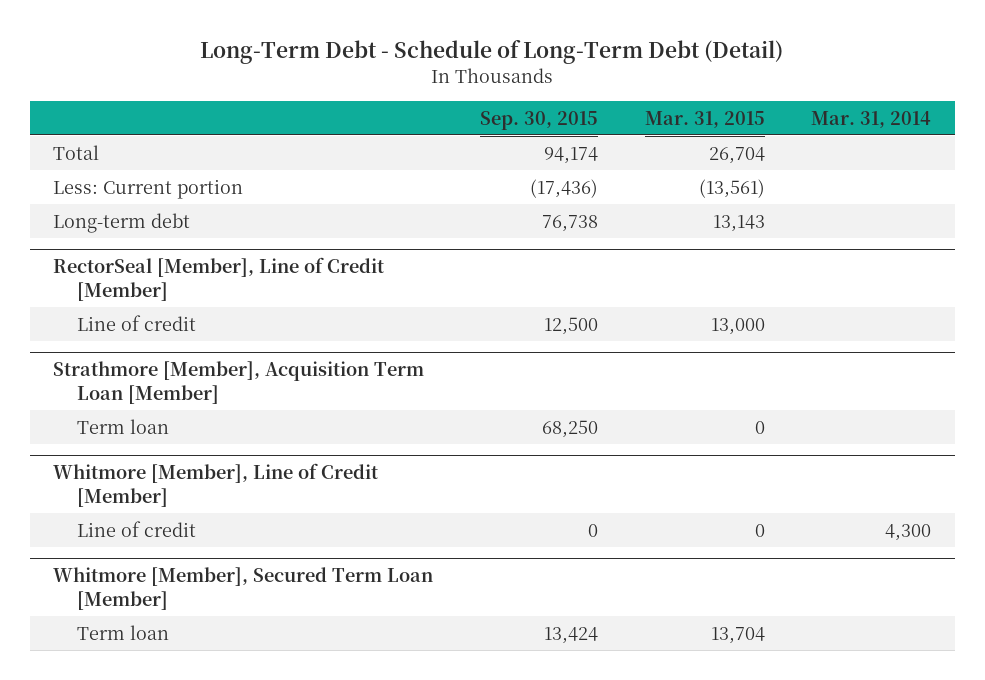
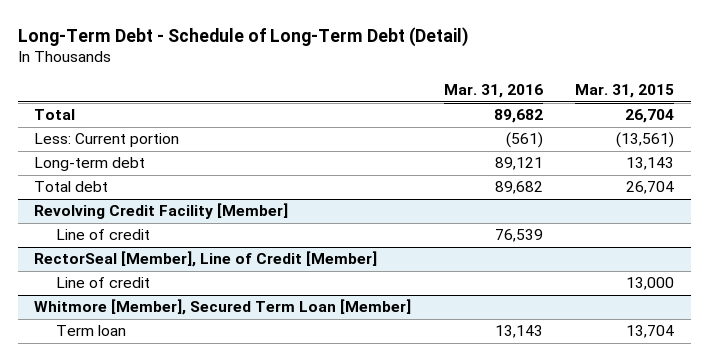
- | Sep. 30, 2015 | Mar. 31, 2015 | Mar. 31, 2014
+ | Mar. 31, 2016 | Mar. 31, 2015
+ Total debt | 89,682 | 26,704
+ Revolving Credit Facility [Member]
+ Line of credit | 76,539 |
- Strathmore [Member], Acquisition Term Loan [Member]
- Term loan | 68,250 | 0 |
- Whitmore [Member], Line of Credit [Member]
- Line of credit | 0 | 0 | 4,300

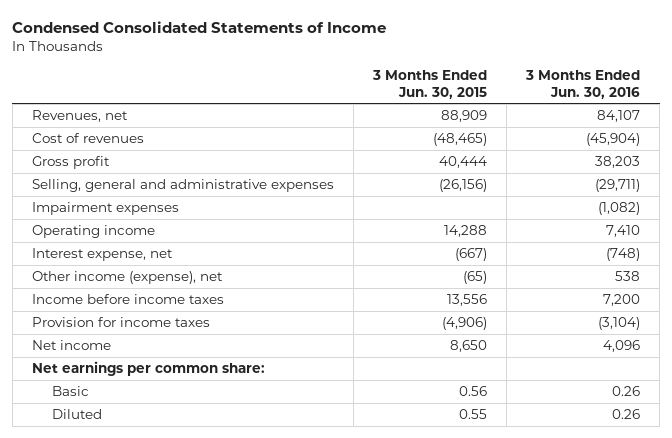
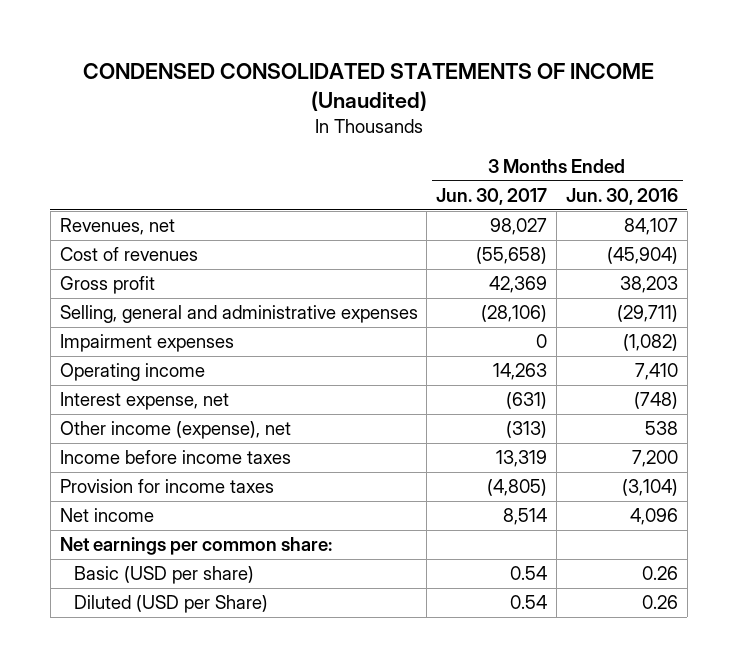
- Condensed Consolidated Statements of Income
+ CONDENSED CONSOLIDATED STATEMENTS OF INCOME (Unaudited)
- | 3 Months Ended Jun. 30, 2015 | 3 Months Ended Jun. 30, 2016
+ | 3 Months Ended Jun. 30, 2017 | 3 Months Ended Jun. 30, 2016
- Basic | 0.56 | 0.26
- Diluted | 0.55 | 0.26
+ Basic (USD per share) | 0.54 | 0.26
+ Diluted (USD per Share) | 0.54 | 0.26

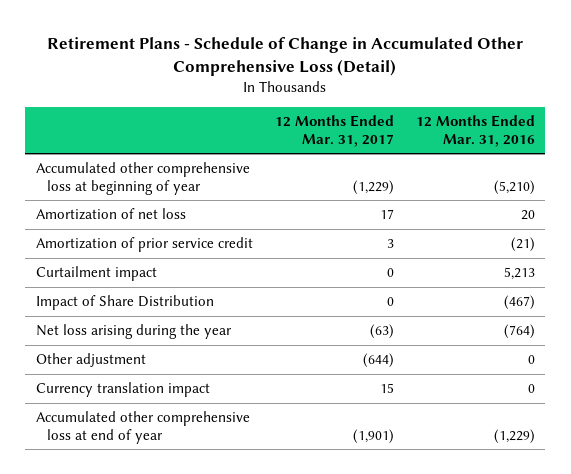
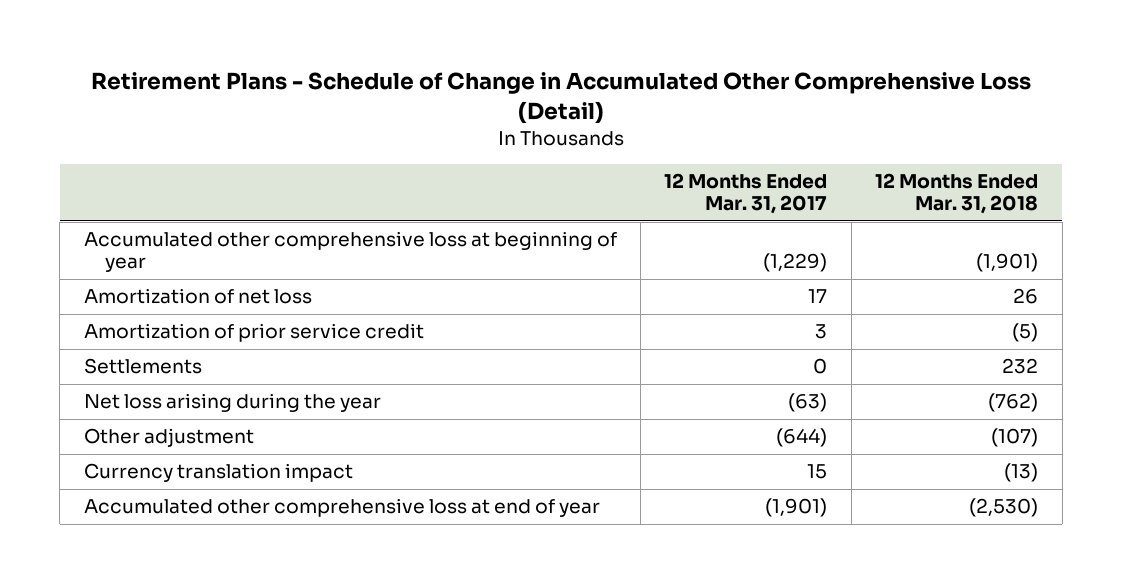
- | 12 Months Ended Mar. 31, 2017 | 12 Months Ended Mar. 31, 2016
+ | 12 Months Ended Mar. 31, 2017 | 12 Months Ended Mar. 31, 2018
- Curtailment impact | 0 | 5,213
- Impact of Share Distribution | 0 | (467)
+ Settlements | 0 | 232

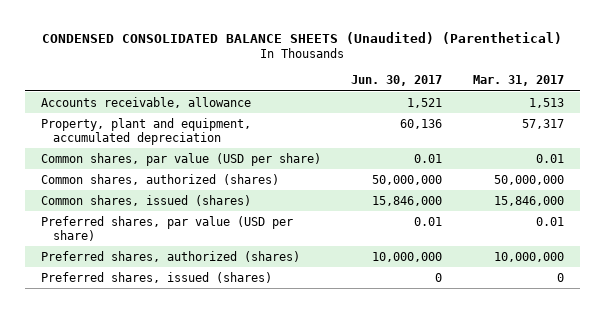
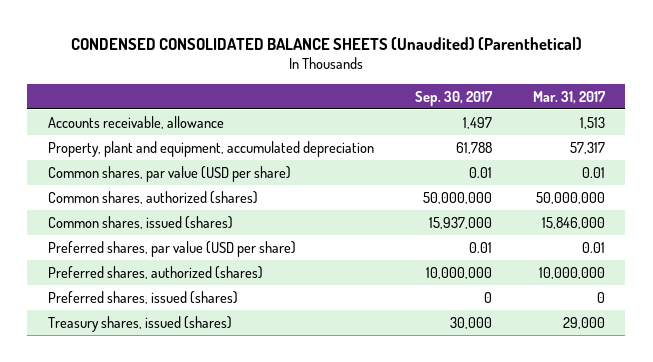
- | Jun. 30, 2017 | Mar. 31, 2017
+ | Sep. 30, 2017 | Mar. 31, 2017
+ Treasury shares, issued (shares) | 30,000 | 29,000

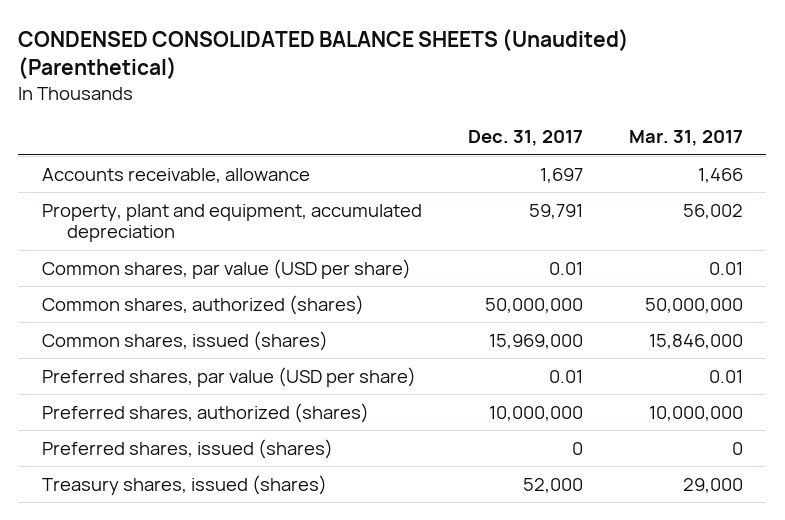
- | Sep. 30, 2017 | Mar. 31, 2017
+ | Dec. 31, 2017 | Mar. 31, 2017
- Accounts receivable, allowance | 1,497 | 1,513
- Property, plant and equipment, accumulated depreciation | 61,788 | 57,317
+ Accounts receivable, allowance | 1,697 | 1,466
+ Property, plant and equipment, accumulated depreciation | 59,791 | 56,002

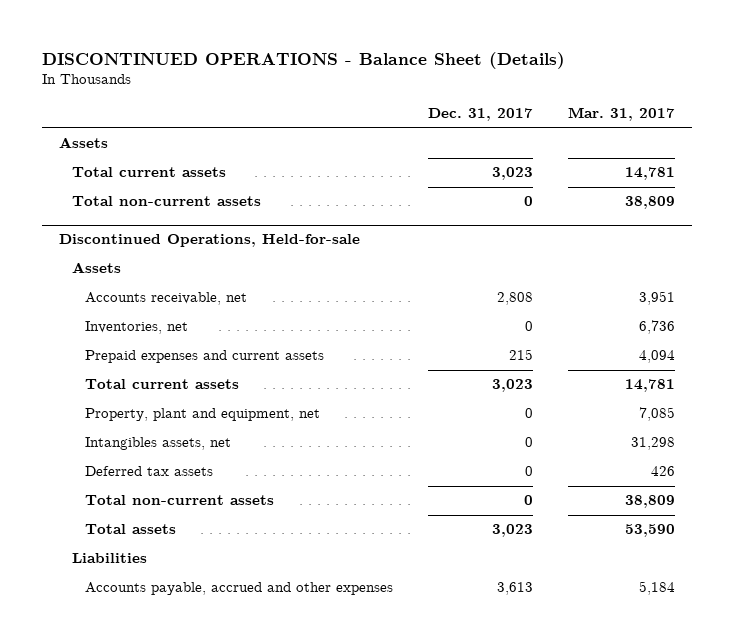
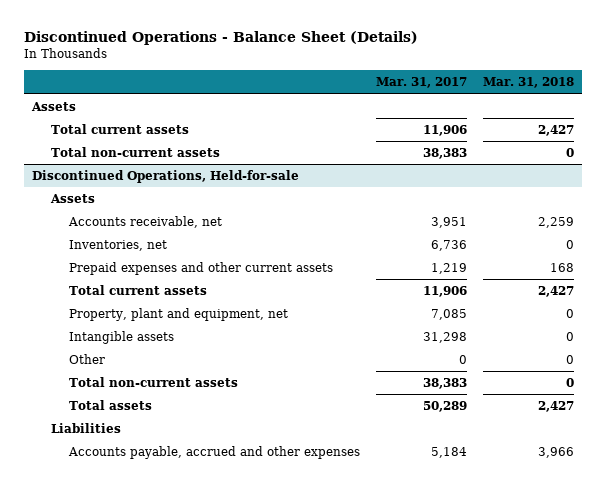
- DISCONTINUED OPERATIONS - Balance Sheet (Details)
+ Discontinued Operations - Balance Sheet (Details)
- | Dec. 31, 2017 | Mar. 31, 2017
+ | Mar. 31, 2017 | Mar. 31, 2018
- Total current assets | 3,023 | 14,781
- Total non-current assets | 0 | 38,809
+ Total current assets | 11,906 | 2,427
+ Total non-current assets | 38,383 | 0
@ Discontinued Operations, Held-for-sale
- Prepaid expenses and current assets | 215 | 4,094
- Total current assets | 3,023 | 14,781
+ Prepaid expenses and other current assets | 1,219 | 168
+ Total current assets | 11,906 | 2,427
- Intangibles assets, net | 0 | 31,298
- Deferred tax assets | 0 | 426
- Total non-current assets | 0 | 38,809
- Total assets | 3,023 | 53,590
+ Intangible assets | 31,298 | 0
+ Other | 0 | 0
+ Total non-current assets | 38,383 | 0
+ Total assets | 50,289 | 2,427

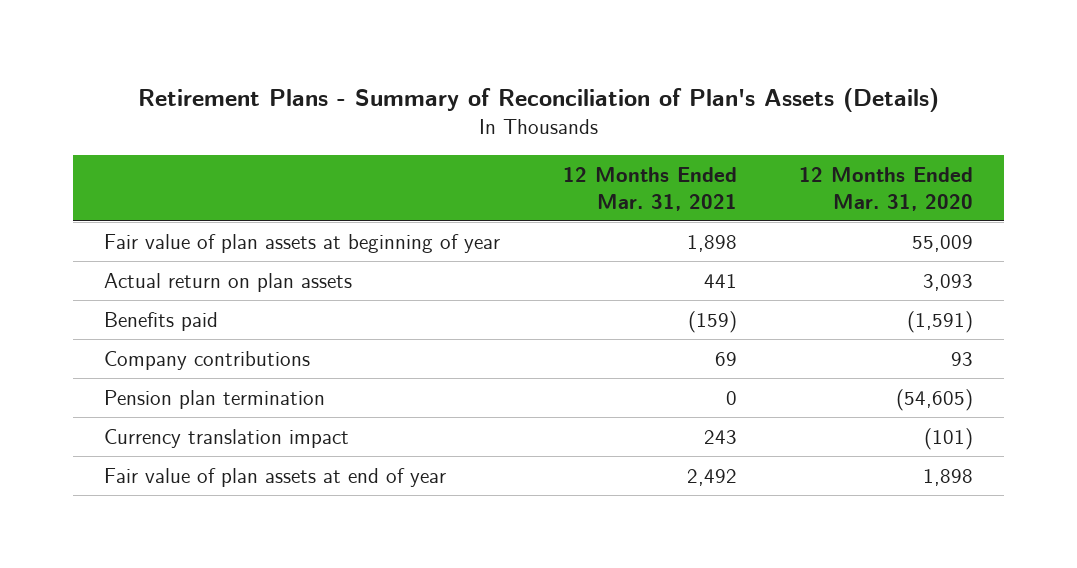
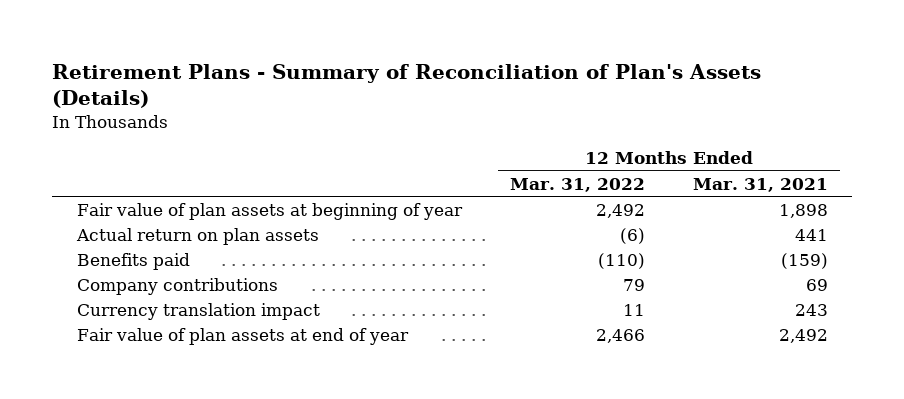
- | 12 Months Ended Mar. 31, 2021 | 12 Months Ended Mar. 31, 2020
+ | 12 Months Ended Mar. 31, 2022 | 12 Months Ended Mar. 31, 2021
- Pension plan termination | 0 | (54,605)

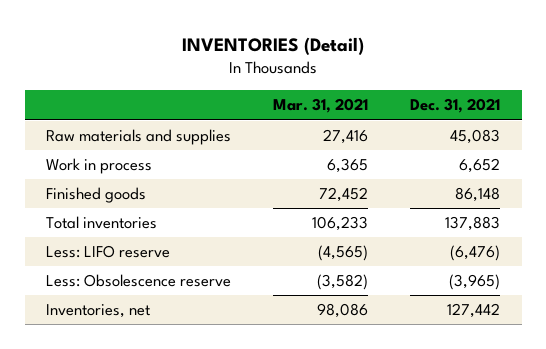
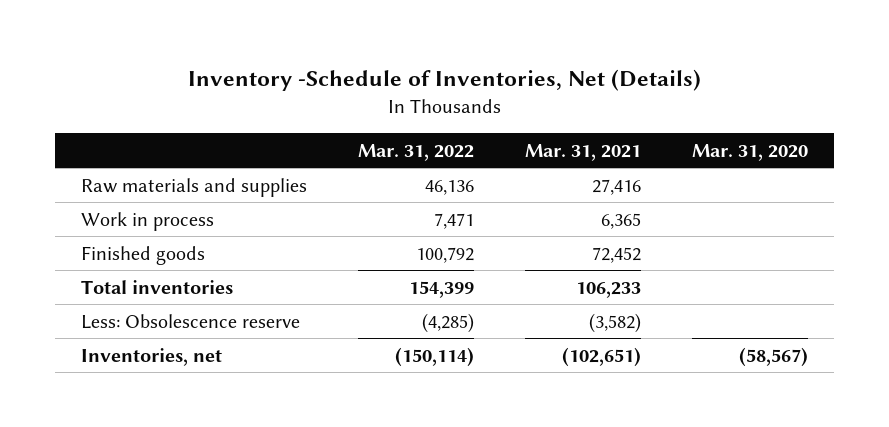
- INVENTORIES (Detail)
+ Inventory -Schedule of Inventories, Net (Details)
- | Mar. 31, 2021 | Dec. 31, 2021
+ | Mar. 31, 2022 | Mar. 31, 2021 | Mar. 31, 2020
- Less: LIFO reserve | (4,565) | (6,476)
- Inventories, net | 98,086 | 127,442
+ Inventories, net | (150,114) | (102,651) | (58,567)

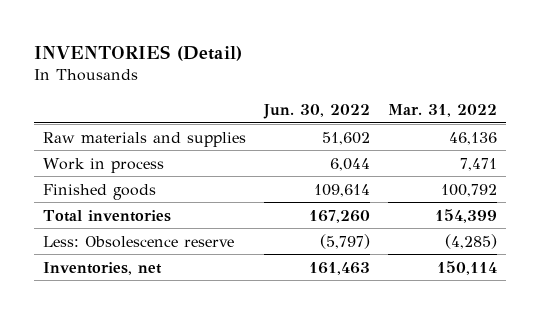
- Inventory -Schedule of Inventories, Net (Details)
+ INVENTORIES (Detail)
- | Mar. 31, 2022 | Mar. 31, 2021 | Mar. 31, 2020
+ | Jun. 30, 2022 | Mar. 31, 2022
- Inventories, net | (150,114) | (102,651) | (58,567)
+ Inventories, net | 161,463 | 150,114

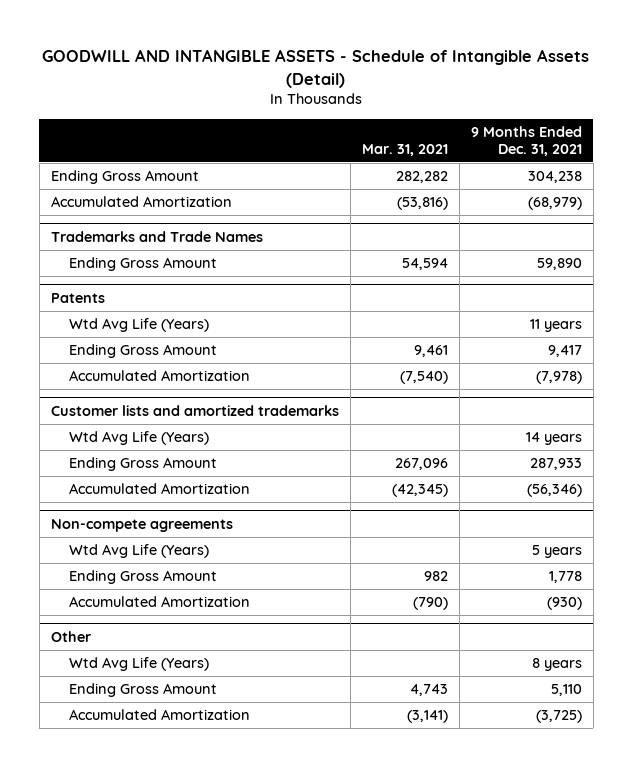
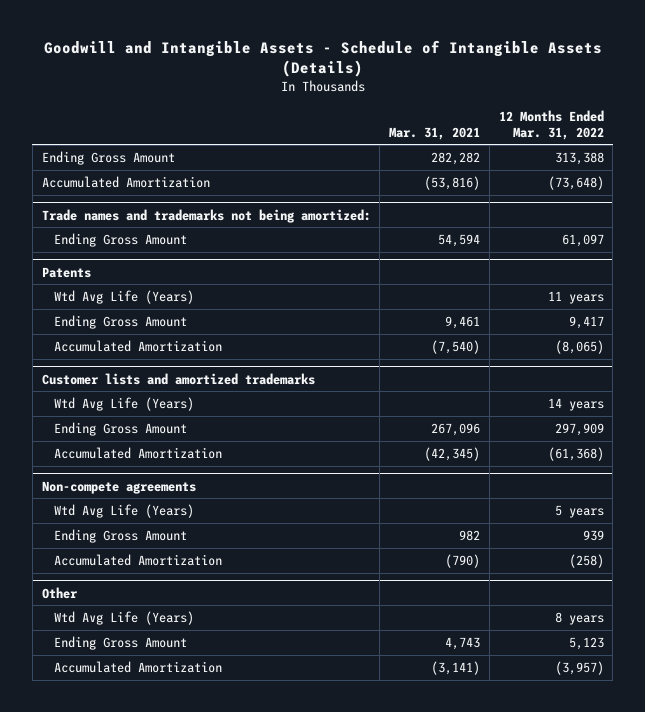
- GOODWILL AND INTANGIBLE ASSETS - Schedule of Intangible Assets (Detail)
+ Goodwill and Intangible Assets - Schedule of Intangible Assets (Details)
- | Mar. 31, 2021 | 9 Months Ended Dec. 31, 2021
+ | Mar. 31, 2021 | 12 Months Ended Mar. 31, 2022
- Trademarks and Trade Names
+ Trade names and trademarks not being amortized:

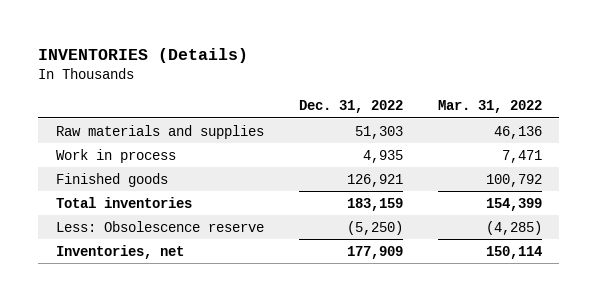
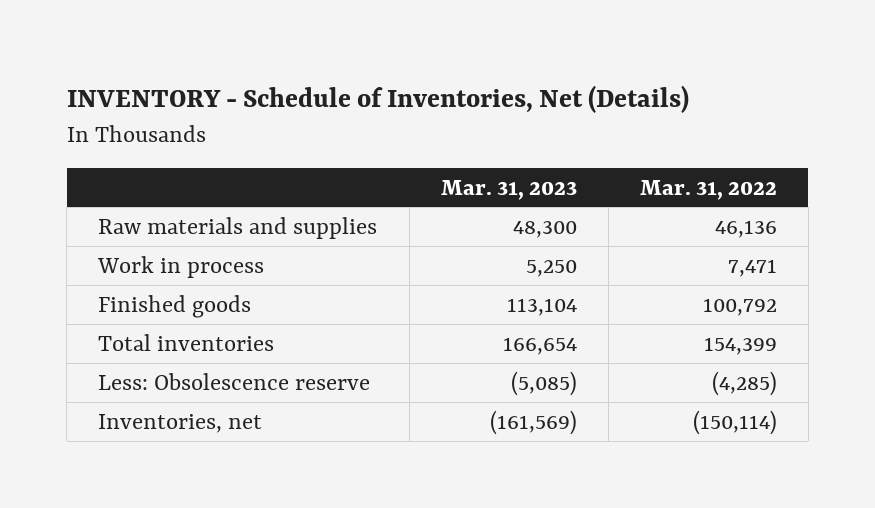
- INVENTORIES (Details)
+ INVENTORY - Schedule of Inventories, Net (Details)
- | Dec. 31, 2022 | Mar. 31, 2022
+ | Mar. 31, 2023 | Mar. 31, 2022
- Inventories, net | 177,909 | 150,114
+ Inventories, net | (161,569) | (150,114)

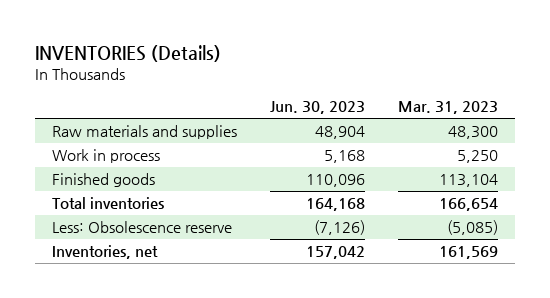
- INVENTORY - Schedule of Inventories, Net (Details)
+ INVENTORIES (Details)
- | Mar. 31, 2023 | Mar. 31, 2022
+ | Jun. 30, 2023 | Mar. 31, 2023
- Inventories, net | (161,569) | (150,114)
+ Inventories, net | 157,042 | 161,569

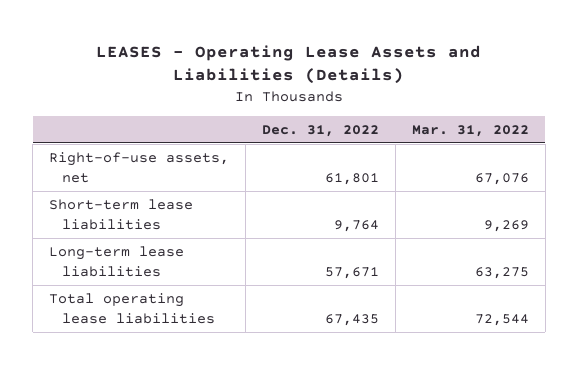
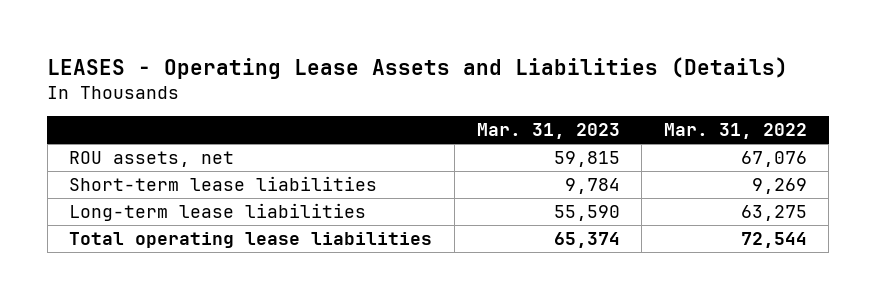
- | Dec. 31, 2022 | Mar. 31, 2022
+ | Mar. 31, 2023 | Mar. 31, 2022
- Right-of-use assets, net | 61,801 | 67,076
+ ROU assets, net | 59,815 | 67,076

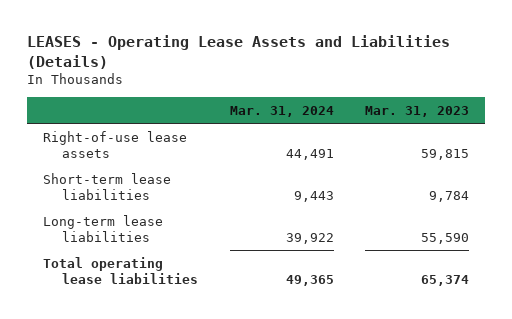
- | Mar. 31, 2023 | Mar. 31, 2022
+ | Mar. 31, 2024 | Mar. 31, 2023
- ROU assets, net | 59,815 | 67,076
+ Right-of-use lease assets | 44,491 | 59,815

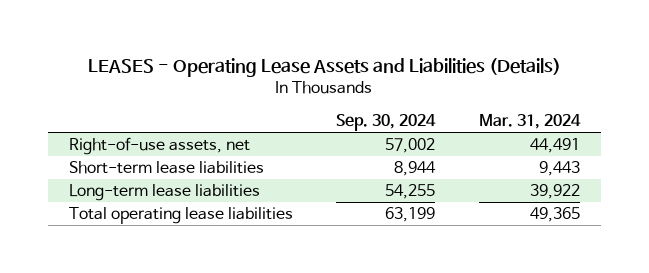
- | Mar. 31, 2024 | Mar. 31, 2023
+ | Sep. 30, 2024 | Mar. 31, 2024
- Right-of-use lease assets | 44,491 | 59,815
+ Right-of-use assets, net | 57,002 | 44,491

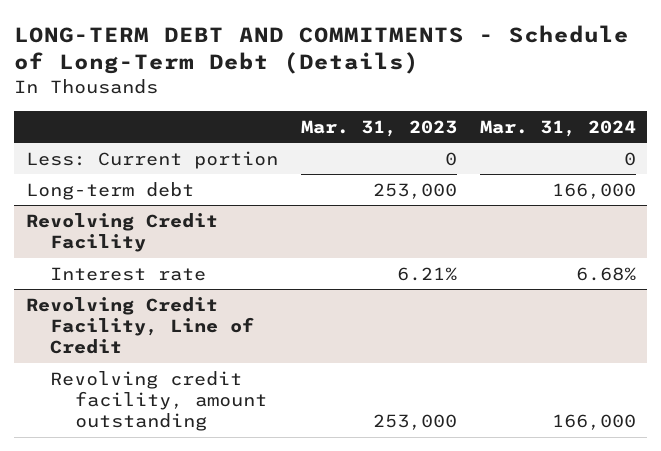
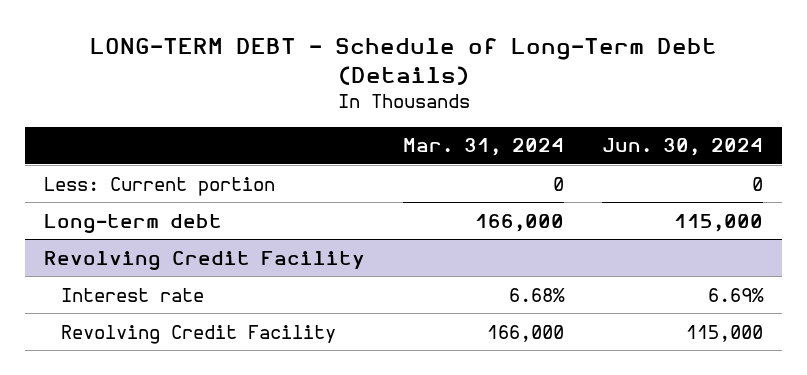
- LONG-TERM DEBT AND COMMITMENTS - Schedule of Long-Term Debt (Details)
+ LONG-TERM DEBT - Schedule of Long-Term Debt (Details)
- | Mar. 31, 2023 | Mar. 31, 2024
+ | Mar. 31, 2024 | Jun. 30, 2024
- Revolving Credit Facility, Line of Credit
- Revolving credit facility, amount outstanding | 253,000 | 166,000
@ Revolving Credit Facility
+ Revolving Credit Facility | 166,000 | 115,000

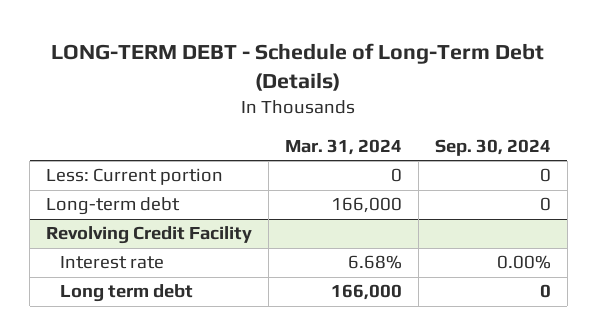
- | Mar. 31, 2024 | Jun. 30, 2024
+ | Mar. 31, 2024 | Sep. 30, 2024
@ Revolving Credit Facility
- Revolving Credit Facility | 166,000 | 115,000
+ Long term debt | 166,000 | 0

